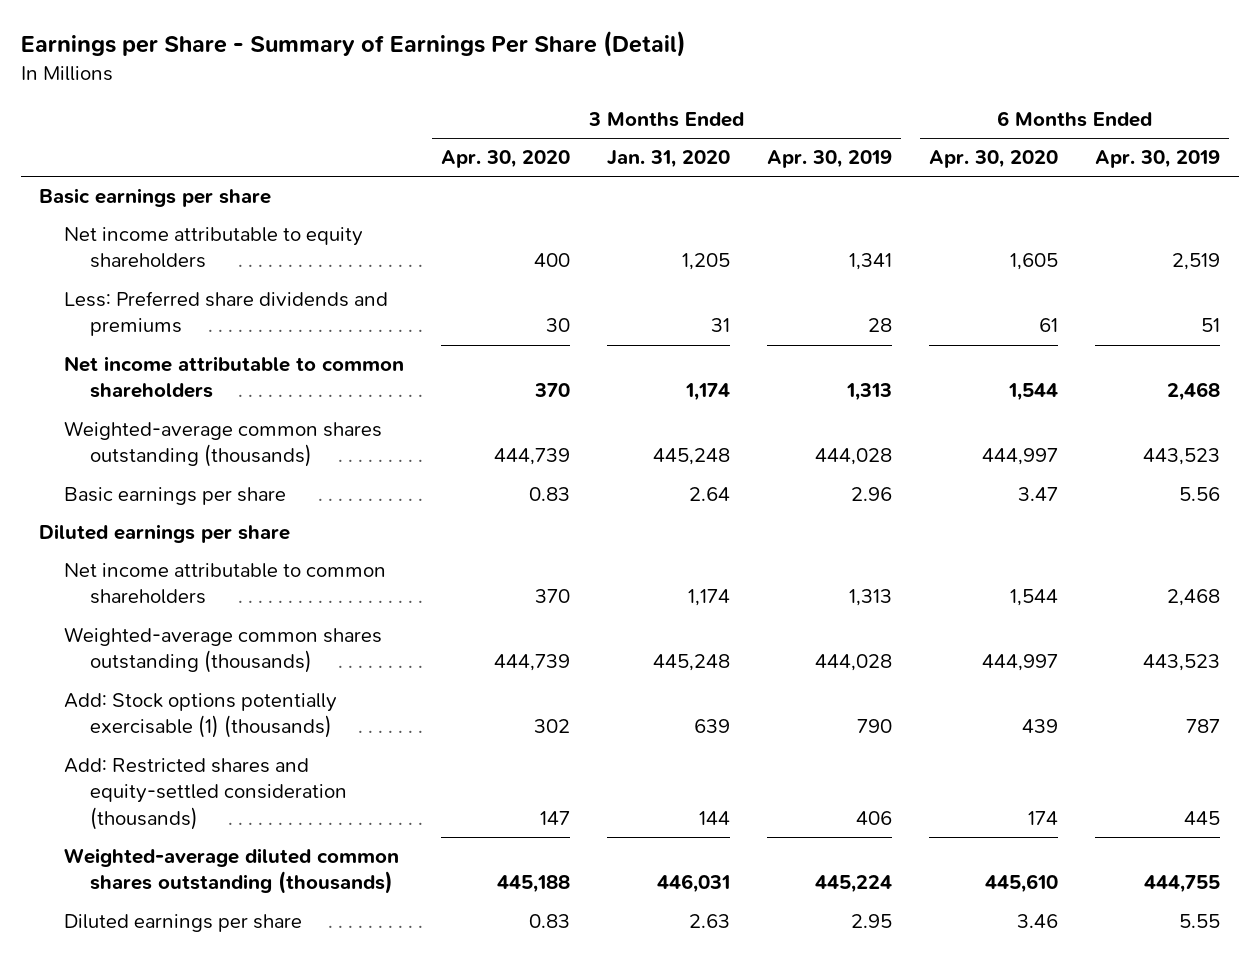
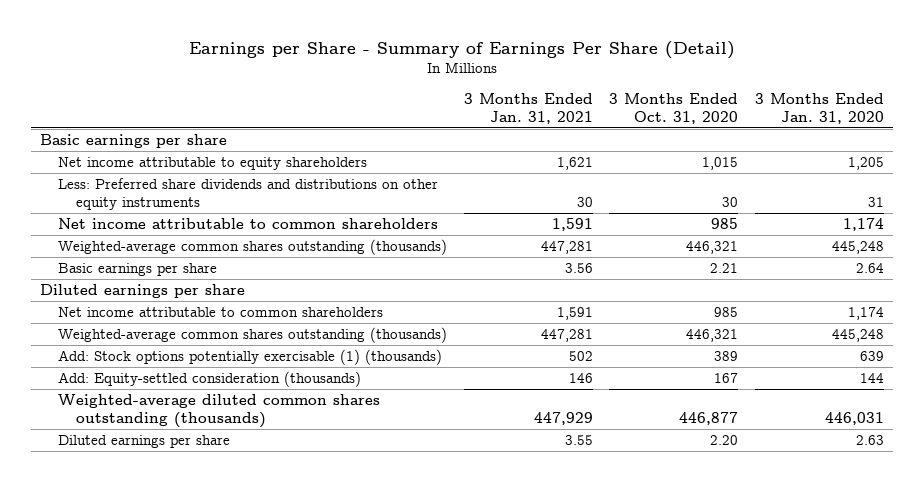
- | 3 Months Ended Apr. 30, 2020 | 3 Months Ended Jan. 31, 2020 | 3 Months Ended Apr. 30, 2019 | 6 Months Ended Apr. 30, 2020 | 6 Months Ended Apr. 30, 2019
+ | 3 Months Ended Jan. 31, 2021 | 3 Months Ended Oct. 31, 2020 | 3 Months Ended Jan. 31, 2020
- Less: Preferred share dividends and premiums | 30 | 31 | 28 | 61 | 51
+ Less: Preferred share dividends and distributions on other equity instruments | 30 | 30 | 31
- Add: Restricted shares and equity-settled consideration (thousands) | 147 | 144 | 406 | 174 | 445
+ Add: Equity-settled consideration (thousands) | 146 | 167 | 144

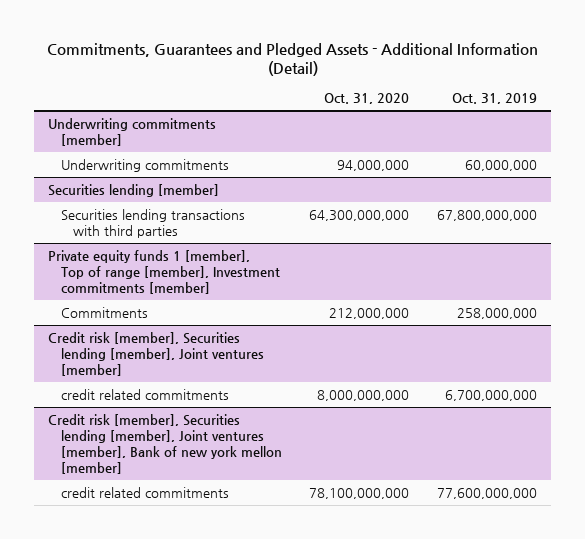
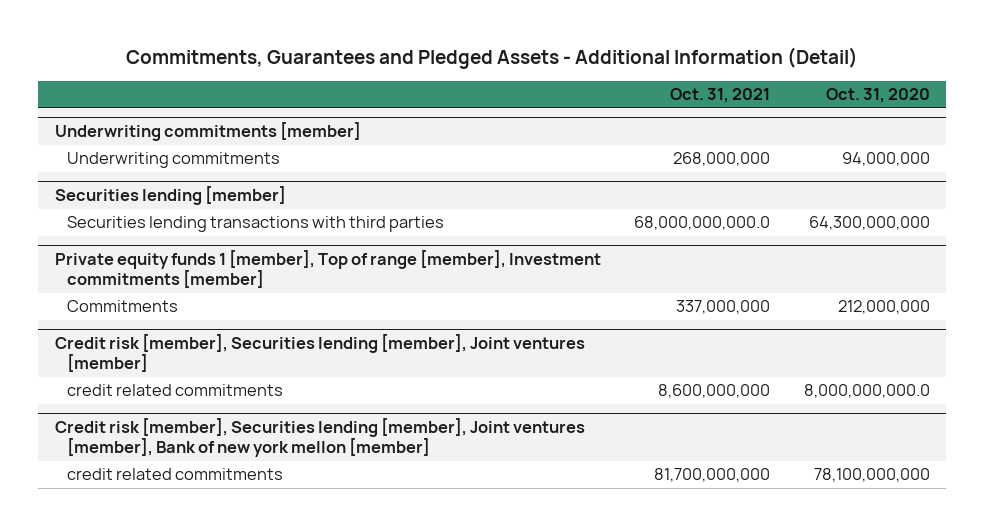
- | Oct. 31, 2020 | Oct. 31, 2019
+ | Oct. 31, 2021 | Oct. 31, 2020
@ Credit risk [member], Securities lending [member], Joint ventures [member]
- credit related commitments | 8,000,000,000 | 6,700,000,000
+ credit related commitments | 8,600,000,000 | 8,000,000,000.0

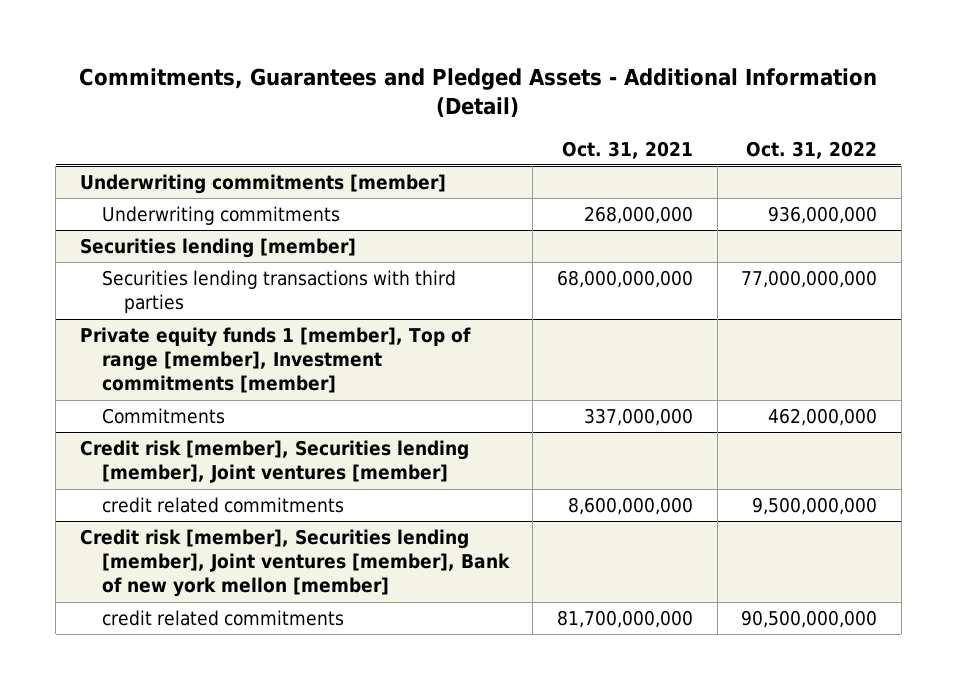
- | Oct. 31, 2021 | Oct. 31, 2020
+ | Oct. 31, 2021 | Oct. 31, 2022
@ Securities lending [member]
- Securities lending transactions with third parties | 68,000,000,000.0 | 64,300,000,000
+ Securities lending transactions with third parties | 68,000,000,000 | 77,000,000,000

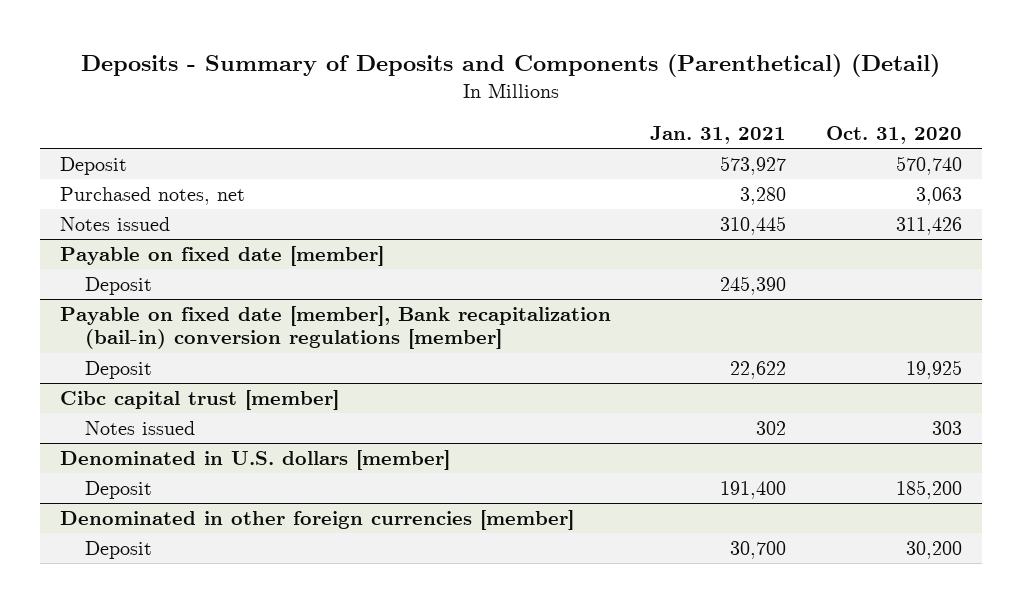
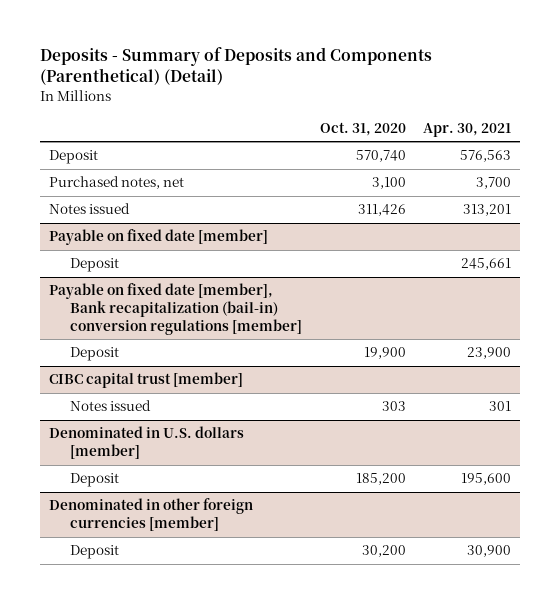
- | Jan. 31, 2021 | Oct. 31, 2020
+ | Oct. 31, 2020 | Apr. 30, 2021
- Purchased notes, net | 3,280 | 3,063
+ Purchased notes, net | 3,100 | 3,700
@ Payable on fixed date [member], Bank recapitalization (bail-in) conversion regulations [member]
- Deposit | 22,622 | 19,925
- Cibc capital trust [member]
@ Payable on fixed date [member], Bank recapitalization (bail-in) conversion regulations [member]
+ Deposit | 19,900 | 23,900
+ CIBC capital trust [member]

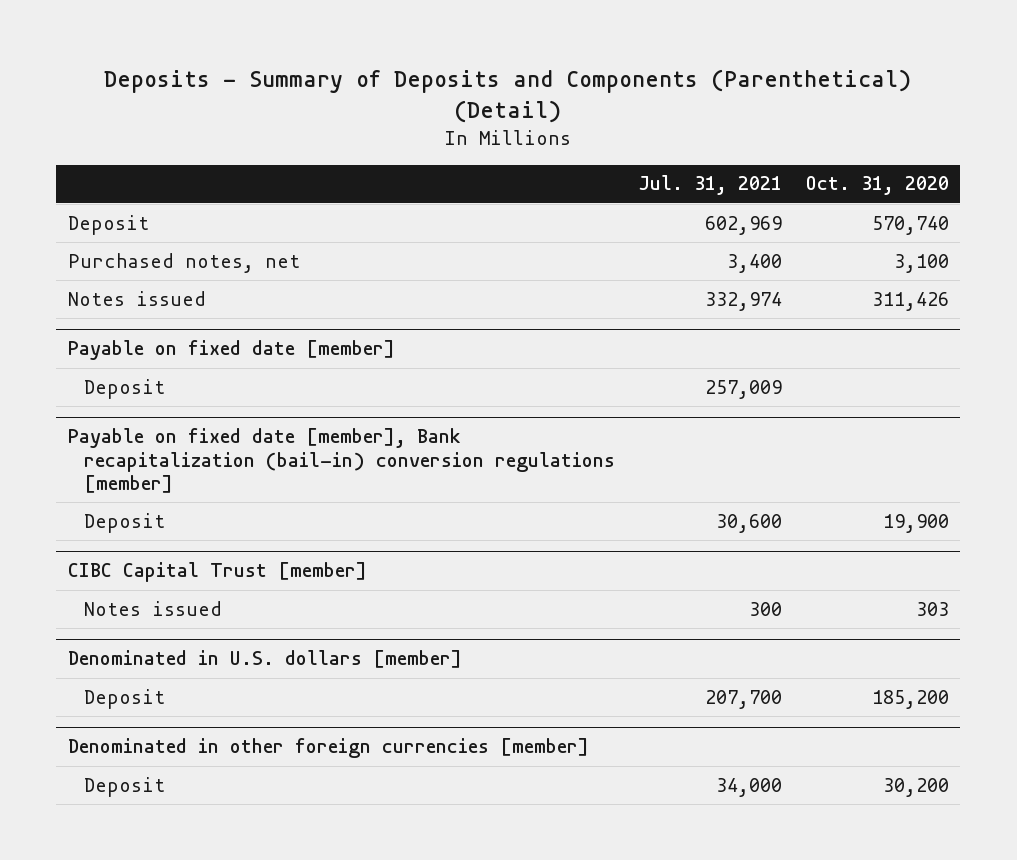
- | Oct. 31, 2020 | Apr. 30, 2021
+ | Jul. 31, 2021 | Oct. 31, 2020
- CIBC capital trust [member]
+ CIBC Capital Trust [member]

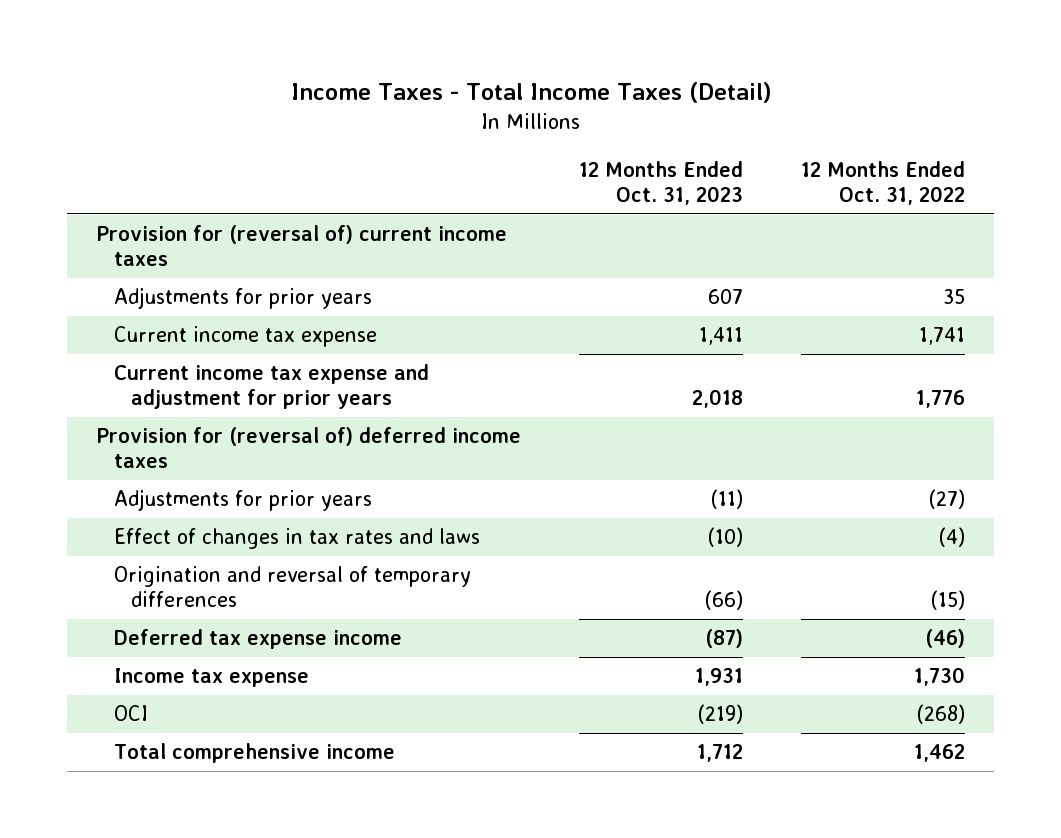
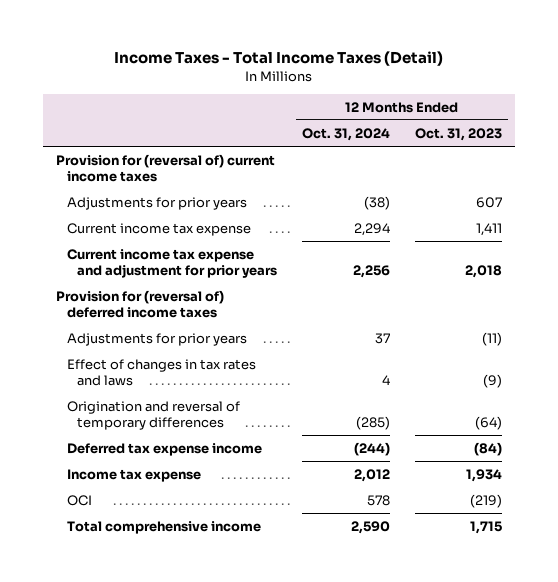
- | 12 Months Ended Oct. 31, 2023 | 12 Months Ended Oct. 31, 2022
+ | 12 Months Ended Oct. 31, 2024 | 12 Months Ended Oct. 31, 2023
- Effect of changes in tax rates and laws | (10) | (4)
- Origination and reversal of temporary differences | (66) | (15)
- Deferred tax expense income | (87) | (46)
- Income tax expense | 1,931 | 1,730
+ Effect of changes in tax rates and laws | 4 | (9)
+ Origination and reversal of temporary differences | (285) | (64)
+ Deferred tax expense income | (244) | (84)
+ Income tax expense | 2,012 | 1,934
- Total comprehensive income | 1,712 | 1,462
+ Total comprehensive income | 2,590 | 1,715

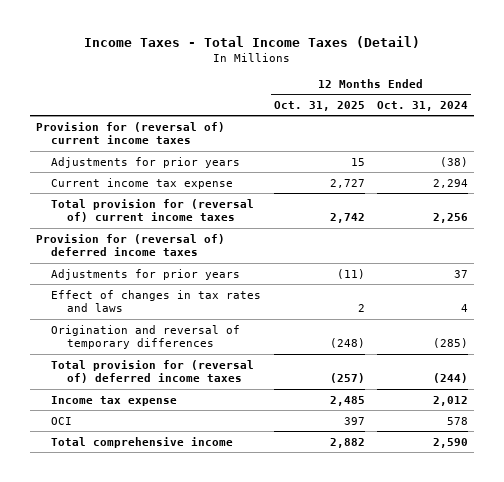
- | 12 Months Ended Oct. 31, 2024 | 12 Months Ended Oct. 31, 2023
+ | 12 Months Ended Oct. 31, 2025 | 12 Months Ended Oct. 31, 2024
- Current income tax expense and adjustment for prior years | 2,256 | 2,018
+ Total provision for (reversal of) current income taxes | 2,742 | 2,256
- Deferred tax expense income | (244) | (84)
+ Total provision for (reversal of) deferred income taxes | (257) | (244)

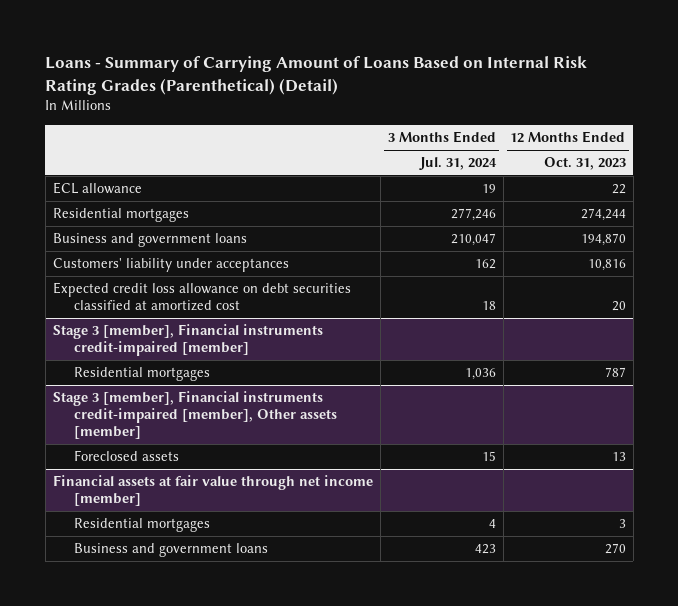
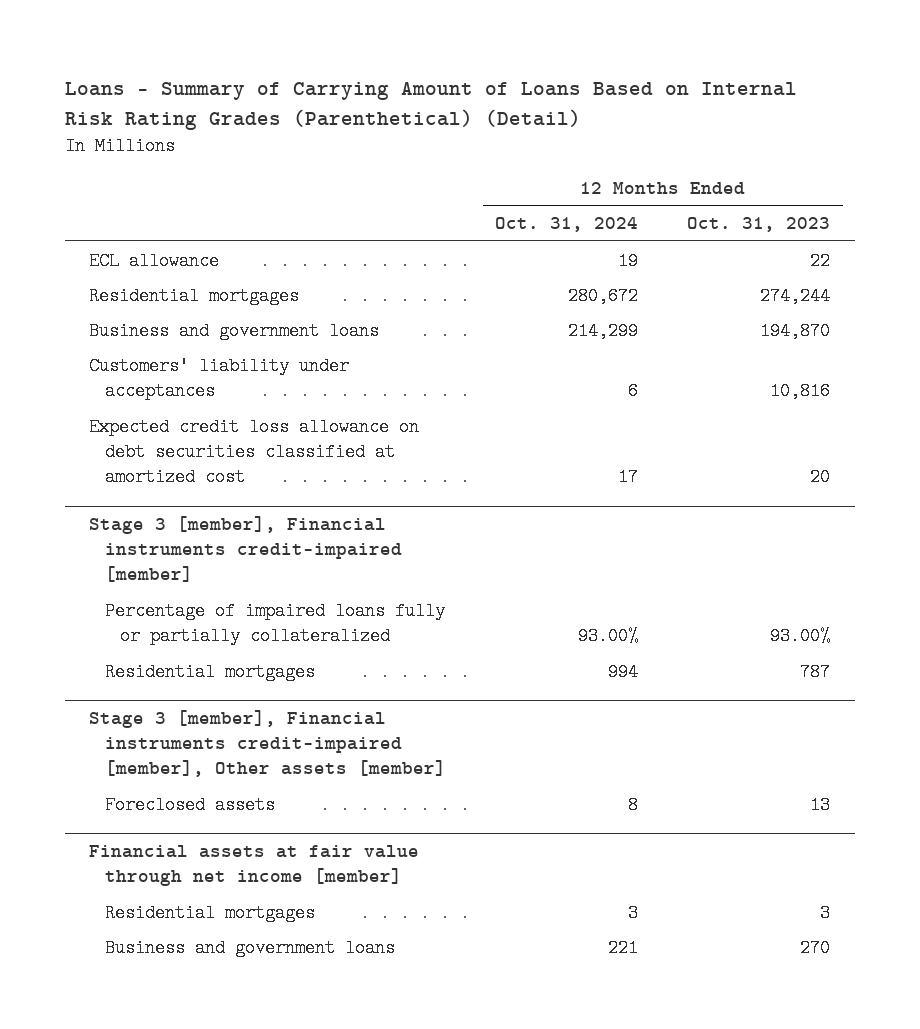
- | 3 Months Ended Jul. 31, 2024 | 12 Months Ended Oct. 31, 2023
+ | 12 Months Ended Oct. 31, 2024 | 12 Months Ended Oct. 31, 2023
@ Stage 3 [member], Financial instruments credit-impaired [member]
+ Percentage of impaired loans fully or partially collateralized | 93.00% | 93.00%

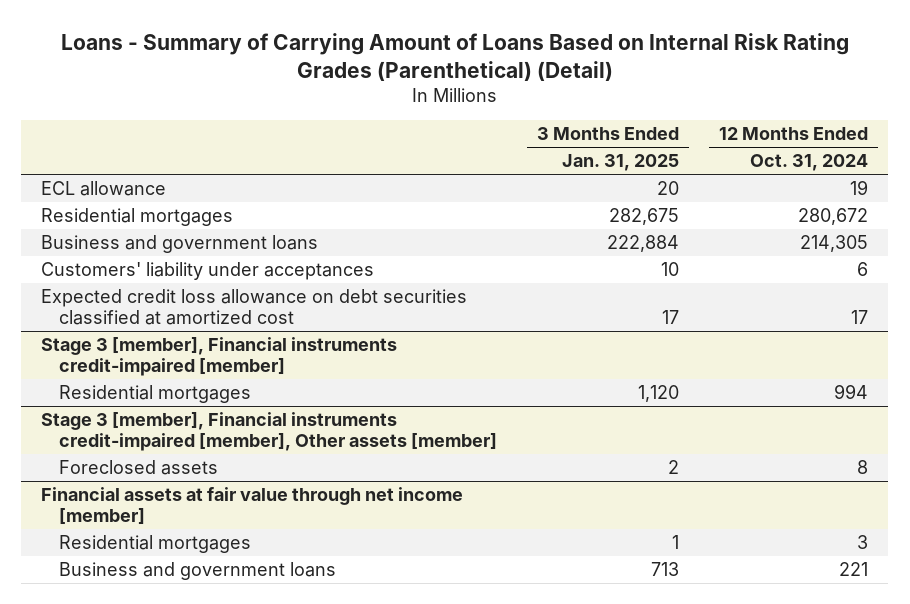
- | 12 Months Ended Oct. 31, 2024 | 12 Months Ended Oct. 31, 2023
+ | 3 Months Ended Jan. 31, 2025 | 12 Months Ended Oct. 31, 2024
- Business and government loans | 214,299 | 194,870
+ Business and government loans | 222,884 | 214,305
@ Stage 3 [member], Financial instruments credit-impaired [member]
- Percentage of impaired loans fully or partially collateralized | 93.00% | 93.00%

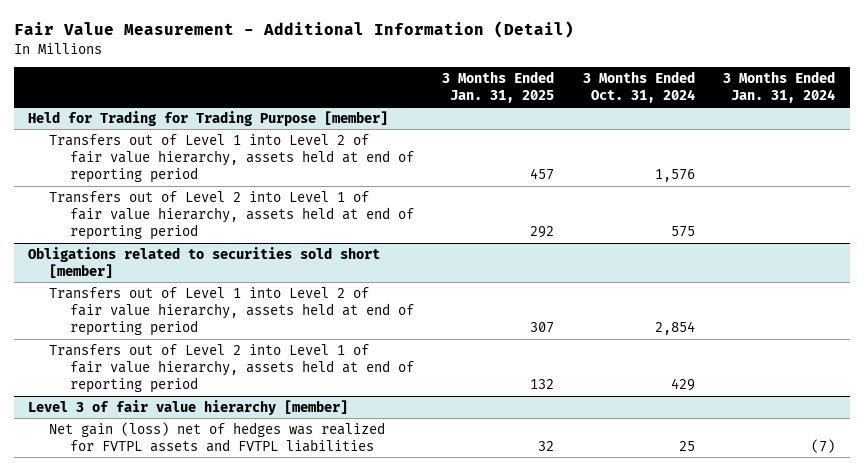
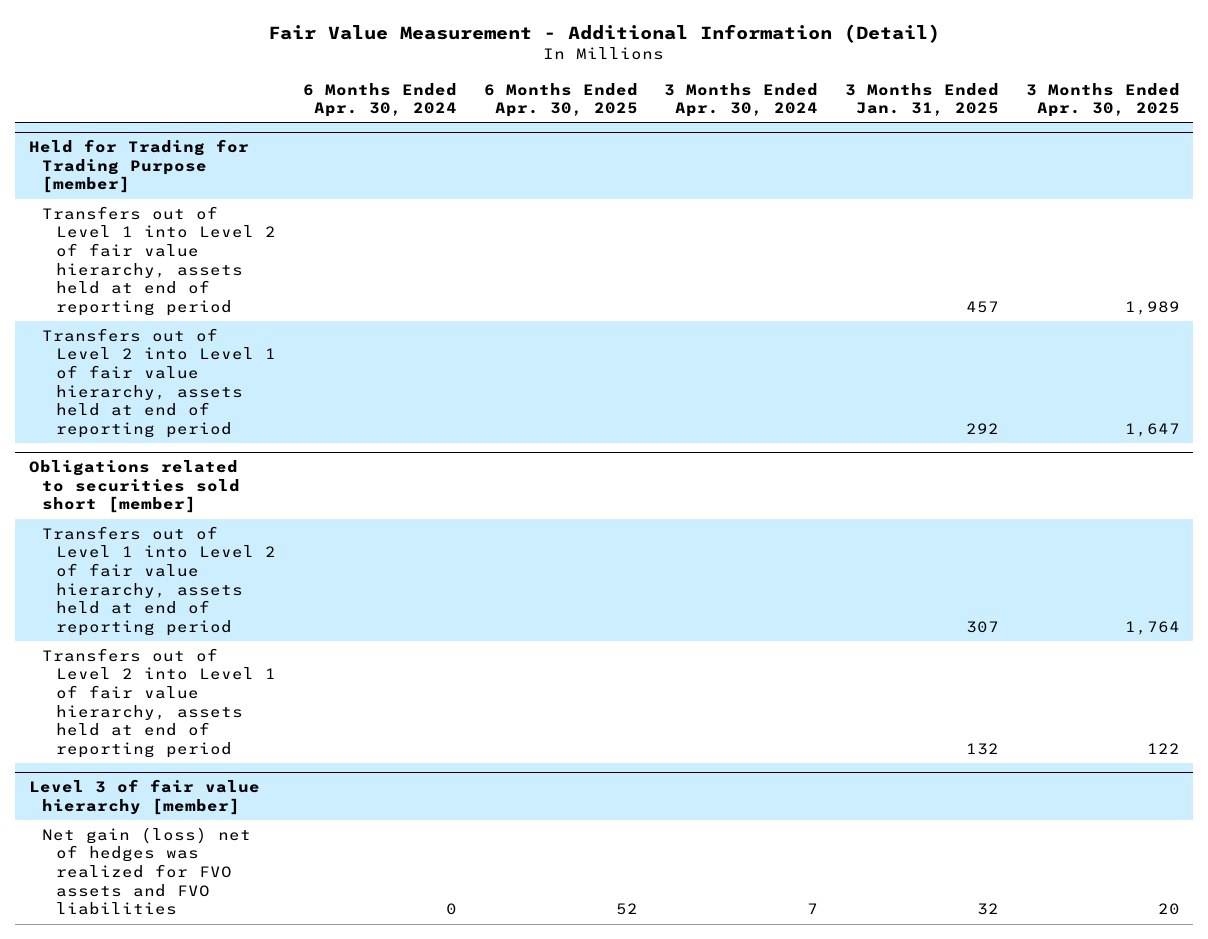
- | 3 Months Ended Jan. 31, 2025 | 3 Months Ended Oct. 31, 2024 | 3 Months Ended Jan. 31, 2024
+ | 6 Months Ended Apr. 30, 2024 | 6 Months Ended Apr. 30, 2025 | 3 Months Ended Apr. 30, 2024 | 3 Months Ended Jan. 31, 2025 | 3 Months Ended Apr. 30, 2025
@ Level 3 of fair value hierarchy [member]
- Net gain (loss) net of hedges was realized for FVTPL assets and FVTPL liabilities | 32 | 25 | (7)
+ Net gain (loss) net of hedges was realized for FVO assets and FVO liabilities | 0 | 52 | 7 | 32 | 20

